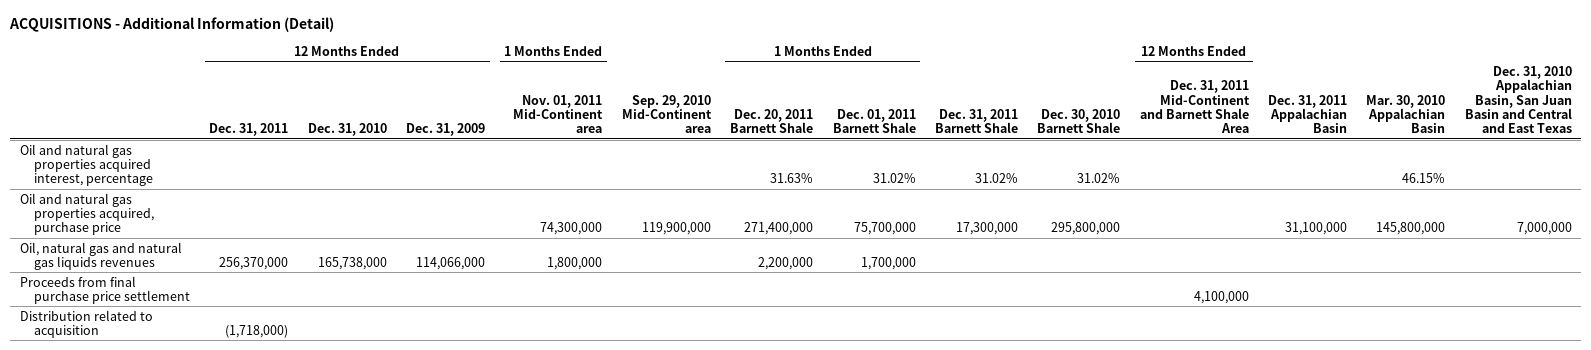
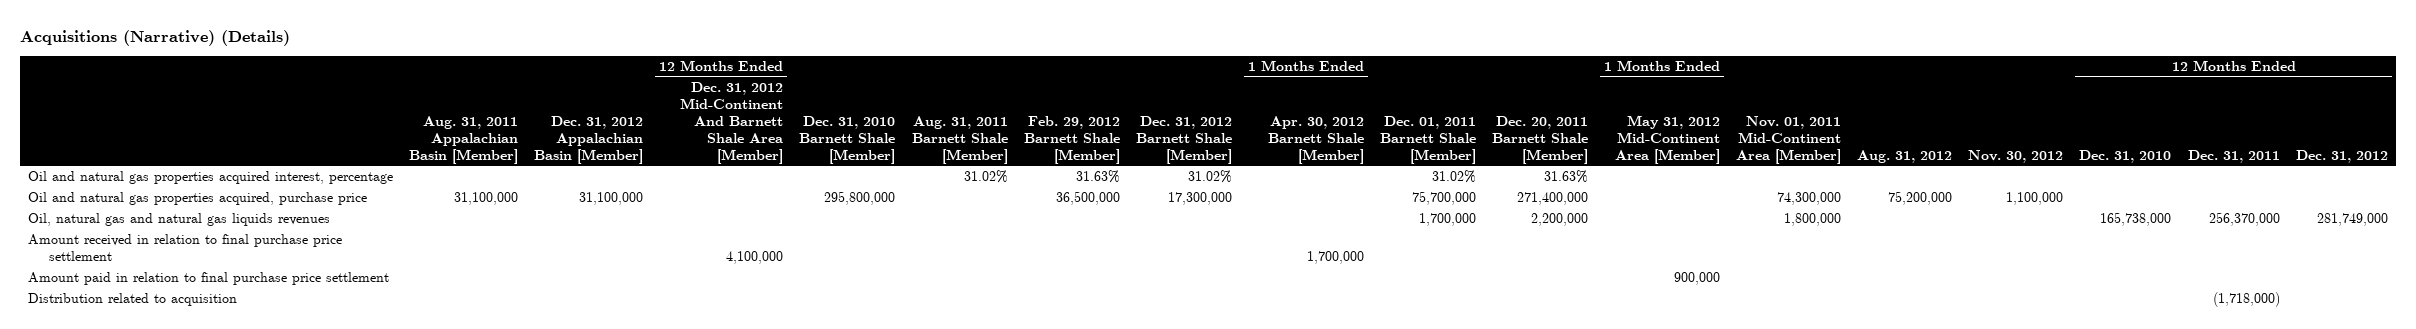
- ACQUISITIONS - Additional Information (Detail)
+ Acquisitions (Narrative) (Details)
- | 12 Months Ended Dec. 31, 2011 | 12 Months Ended Dec. 31, 2010 | 12 Months Ended Dec. 31, 2009 | 1 Months Ended Nov. 01, 2011 Mid-Continent area | Sep. 29, 2010 Mid-Continent area | 1 Months Ended Dec. 20, 2011 Barnett Shale | 1 Months Ended Dec. 01, 2011 Barnett Shale | Dec. 31, 2011 Barnett Shale | Dec. 30, 2010 Barnett Shale | 12 Months Ended Dec. 31, 2011 Mid-Continent and Barnett Shale Area | Dec. 31, 2011 Appalachian Basin | Mar. 30, 2010 Appalachian Basin | Dec. 31, 2010 Appalachian Basin, San Juan Basin and Central and East Texas
+ | Aug. 31, 2011 Appalachian Basin [Member] | Dec. 31, 2012 Appalachian Basin [Member] | 12 Months Ended Dec. 31, 2012 Mid-Continent And Barnett Shale Area [Member] | Dec. 31, 2010 Barnett Shale [Member] | Aug. 31, 2011 Barnett Shale [Member] | Feb. 29, 2012 Barnett Shale [Member] | Dec. 31, 2012 Barnett Shale [Member] | 1 Months Ended Apr. 30, 2012 Barnett Shale [Member] | Dec. 01, 2011 Barnett Shale [Member] | Dec. 20, 2011 Barnett Shale [Member] | 1 Months Ended May 31, 2012 Mid-Continent Area [Member] | Nov. 01, 2011 Mid-Continent Area [Member] | Aug. 31, 2012 | Nov. 30, 2012 | 12 Months Ended Dec. 31, 2010 | 12 Months Ended Dec. 31, 2011 | 12 Months Ended Dec. 31, 2012
- Proceeds from final purchase price settlement | | | | | | | | | | 4,100,000 | | |
+ Amount received in relation to final purchase price settlement | | | 4,100,000 | | | | | 1,700,000 | | | | | | | | |
+ Amount paid in relation to final purchase price settlement | | | | | | | | | | | 900,000 | | | | | |

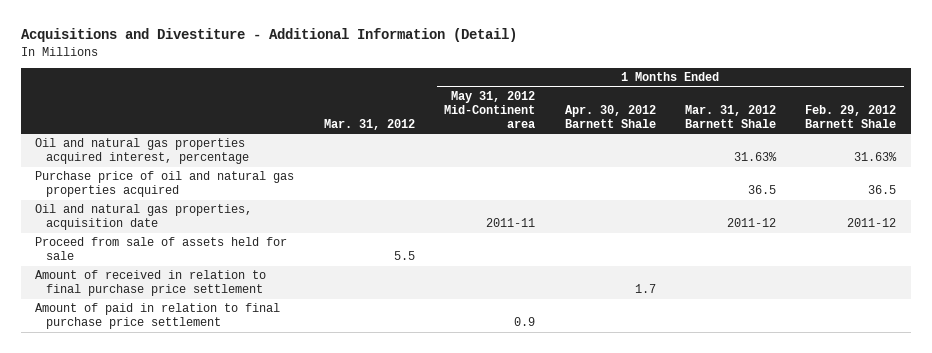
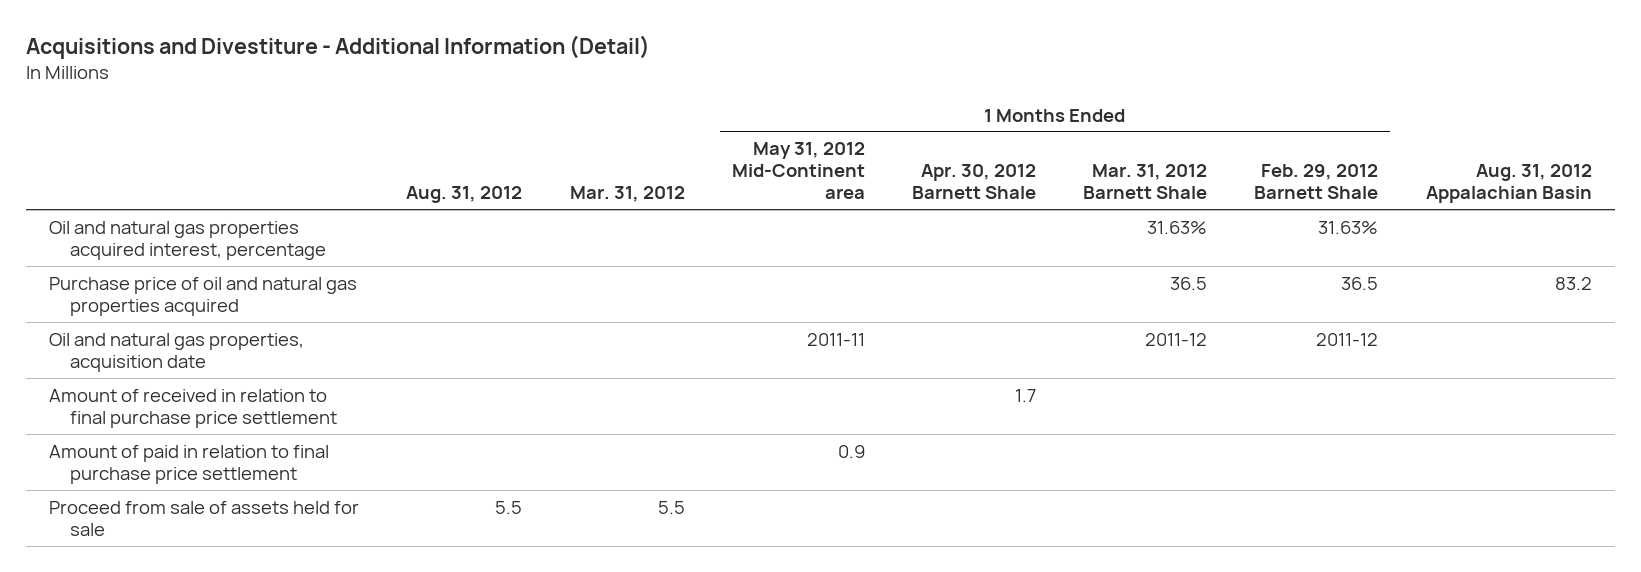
- | Mar. 31, 2012 | 1 Months Ended May 31, 2012 Mid-Continent area | 1 Months Ended Apr. 30, 2012 Barnett Shale | 1 Months Ended Mar. 31, 2012 Barnett Shale | 1 Months Ended Feb. 29, 2012 Barnett Shale
+ | Aug. 31, 2012 | Mar. 31, 2012 | 1 Months Ended May 31, 2012 Mid-Continent area | 1 Months Ended Apr. 30, 2012 Barnett Shale | 1 Months Ended Mar. 31, 2012 Barnett Shale | 1 Months Ended Feb. 29, 2012 Barnett Shale | Aug. 31, 2012 Appalachian Basin
moved down: Proceed from sale of assets held for sale | 5.5 | 5.5 | | | | |

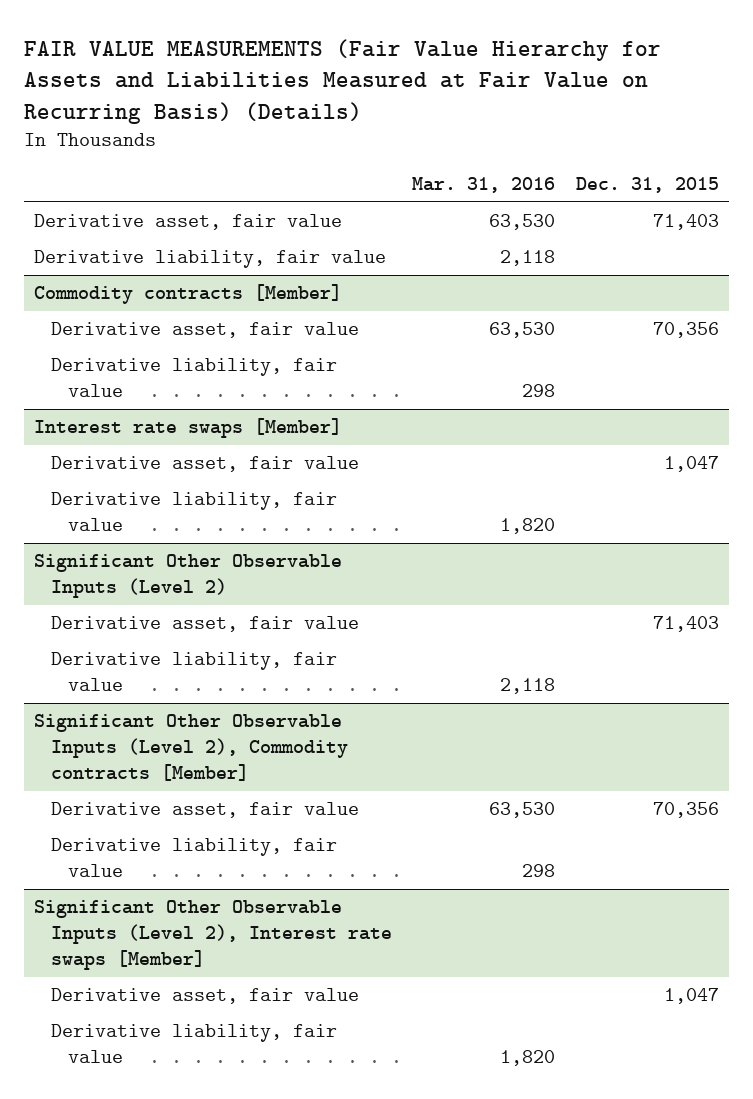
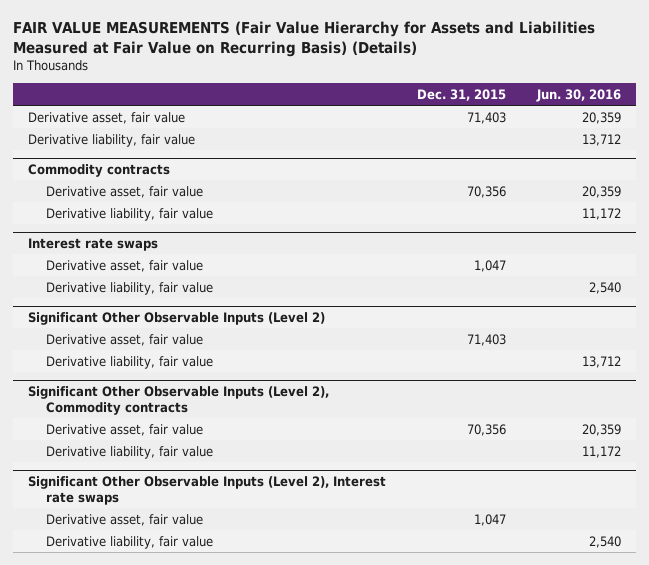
- | Mar. 31, 2016 | Dec. 31, 2015
+ | Dec. 31, 2015 | Jun. 30, 2016
- Commodity contracts [Member]
+ Commodity contracts
- Interest rate swaps [Member]
+ Interest rate swaps
- Significant Other Observable Inputs (Level 2), Commodity contracts [Member]
+ Significant Other Observable Inputs (Level 2), Commodity contracts
- Significant Other Observable Inputs (Level 2), Interest rate swaps [Member]
+ Significant Other Observable Inputs (Level 2), Interest rate swaps

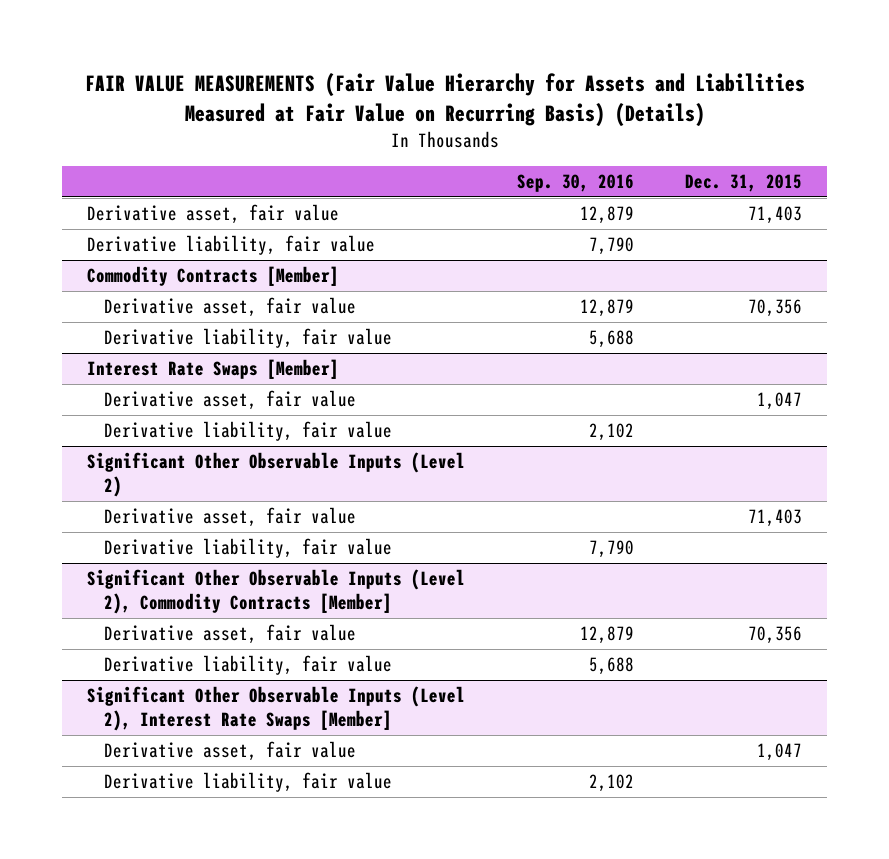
- | Dec. 31, 2015 | Jun. 30, 2016
+ | Sep. 30, 2016 | Dec. 31, 2015
- Commodity contracts
+ Commodity Contracts [Member]
- Interest rate swaps
+ Interest Rate Swaps [Member]
- Significant Other Observable Inputs (Level 2), Commodity contracts
+ Significant Other Observable Inputs (Level 2), Commodity Contracts [Member]
- Significant Other Observable Inputs (Level 2), Interest rate swaps
+ Significant Other Observable Inputs (Level 2), Interest Rate Swaps [Member]

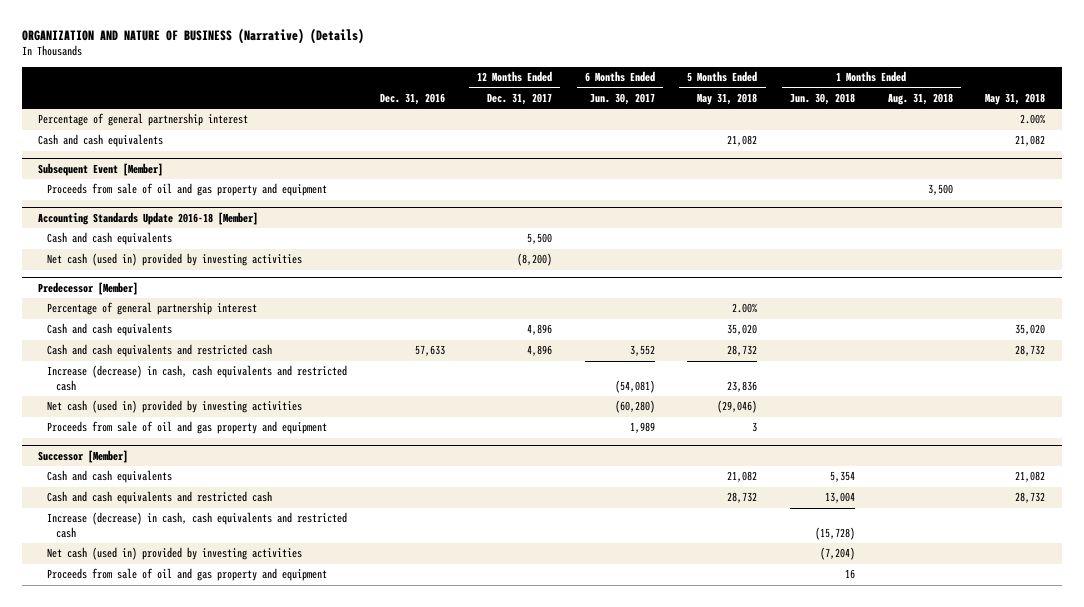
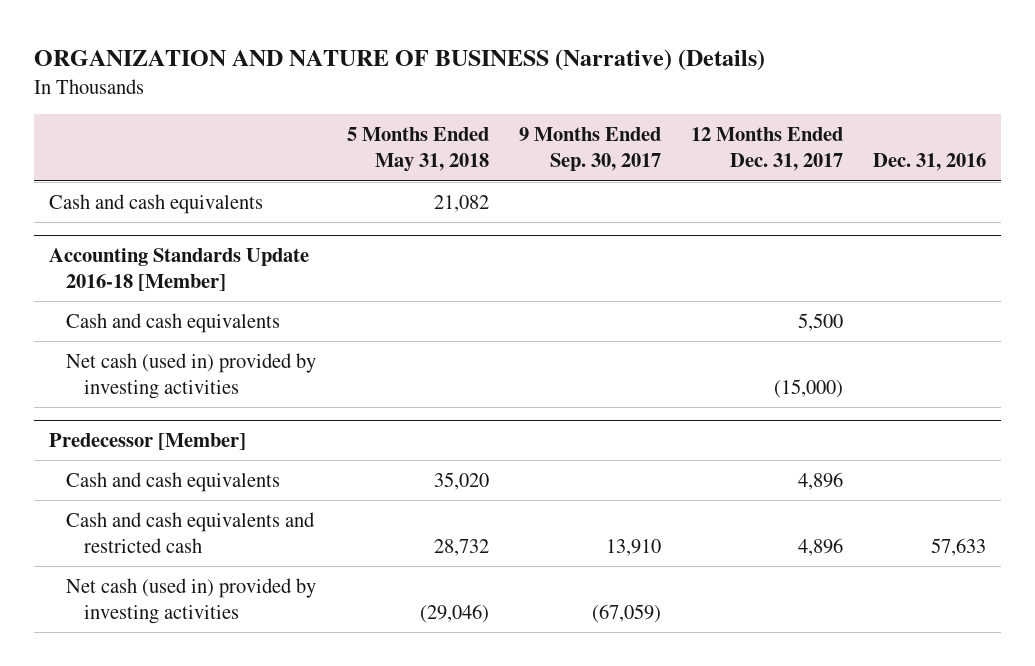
- | Dec. 31, 2016 | 12 Months Ended Dec. 31, 2017 | 6 Months Ended Jun. 30, 2017 | 5 Months Ended May 31, 2018 | 1 Months Ended Jun. 30, 2018 | 1 Months Ended Aug. 31, 2018 | May 31, 2018
+ | 5 Months Ended May 31, 2018 | 9 Months Ended Sep. 30, 2017 | 12 Months Ended Dec. 31, 2017 | Dec. 31, 2016
- Percentage of general partnership interest | | | | | | | 2.00%
- Subsequent Event [Member]
- Proceeds from sale of oil and gas property and equipment | | | | | | 3,500 |
@ Accounting Standards Update 2016-18 [Member]
- Net cash (used in) provided by investing activities | | (8,200) | | | | |
+ Net cash (used in) provided by investing activities | | | (15,000) |
@ Predecessor [Member]
- Percentage of general partnership interest | | | | 2.00% | | |
- Increase (decrease) in cash, cash equivalents and restricted cash | | | (54,081) | 23,836 | | |
- Proceeds from sale of oil and gas property and equipment | | | 1,989 | 3 | | |
- Successor [Member]
- Cash and cash equivalents | | | | 21,082 | 5,354 | | 21,082
- Cash and cash equivalents and restricted cash | | | | 28,732 | 13,004 | | 28,732
- Increase (decrease) in cash, cash equivalents and restricted cash | | | | | (15,728) | |
- Net cash (used in) provided by investing activities | | | | | (7,204) | |
- Proceeds from sale of oil and gas property and equipment | | | | | 16 | |

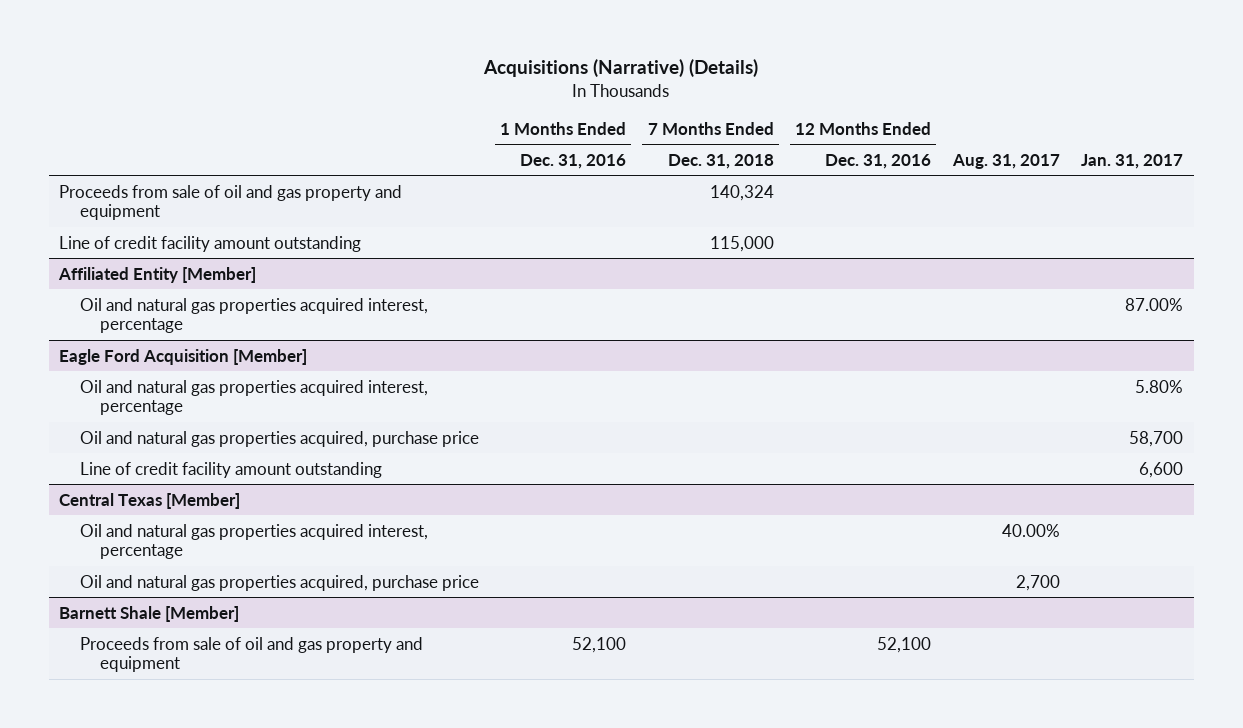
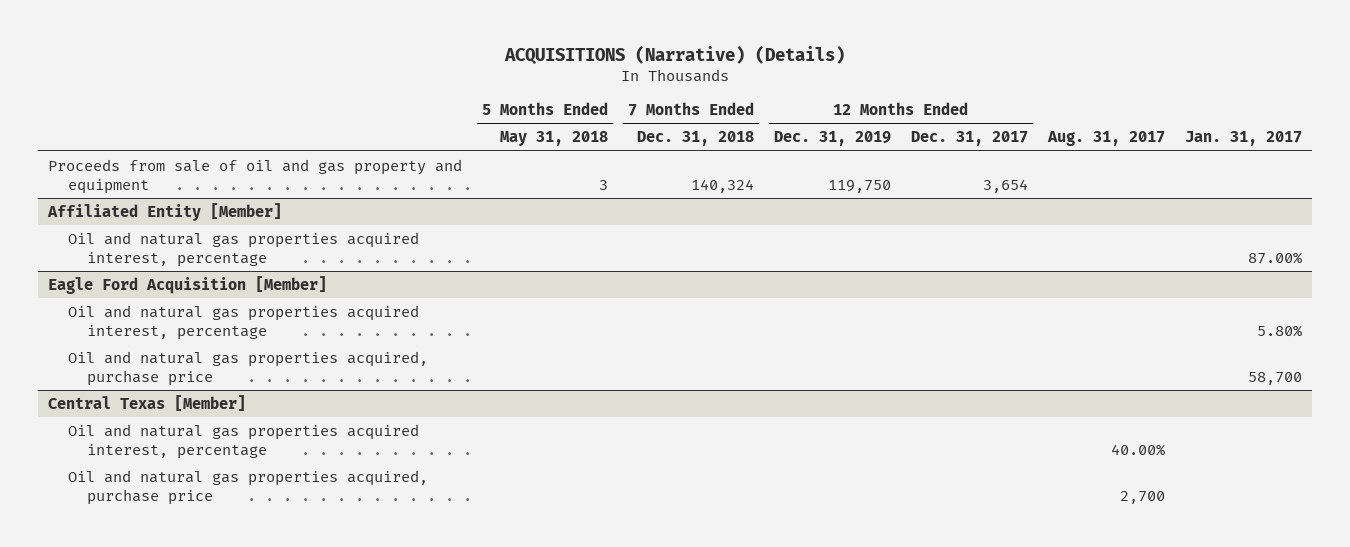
- Acquisitions (Narrative) (Details)
+ ACQUISITIONS (Narrative) (Details)
- | 1 Months Ended Dec. 31, 2016 | 7 Months Ended Dec. 31, 2018 | 12 Months Ended Dec. 31, 2016 | Aug. 31, 2017 | Jan. 31, 2017
+ | 5 Months Ended May 31, 2018 | 7 Months Ended Dec. 31, 2018 | 12 Months Ended Dec. 31, 2019 | 12 Months Ended Dec. 31, 2017 | Aug. 31, 2017 | Jan. 31, 2017
- Line of credit facility amount outstanding | | 115,000 | | |
@ Eagle Ford Acquisition [Member]
- Line of credit facility amount outstanding | | | | | 6,600
- Barnett Shale [Member]
- Proceeds from sale of oil and gas property and equipment | 52,100 | | 52,100 | |

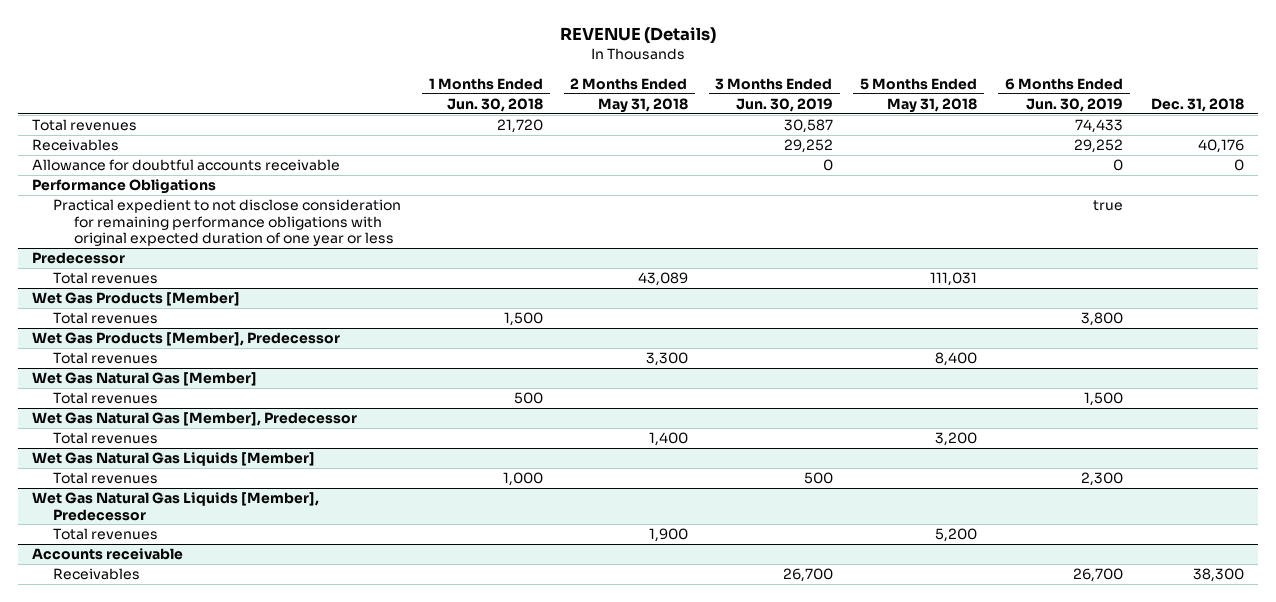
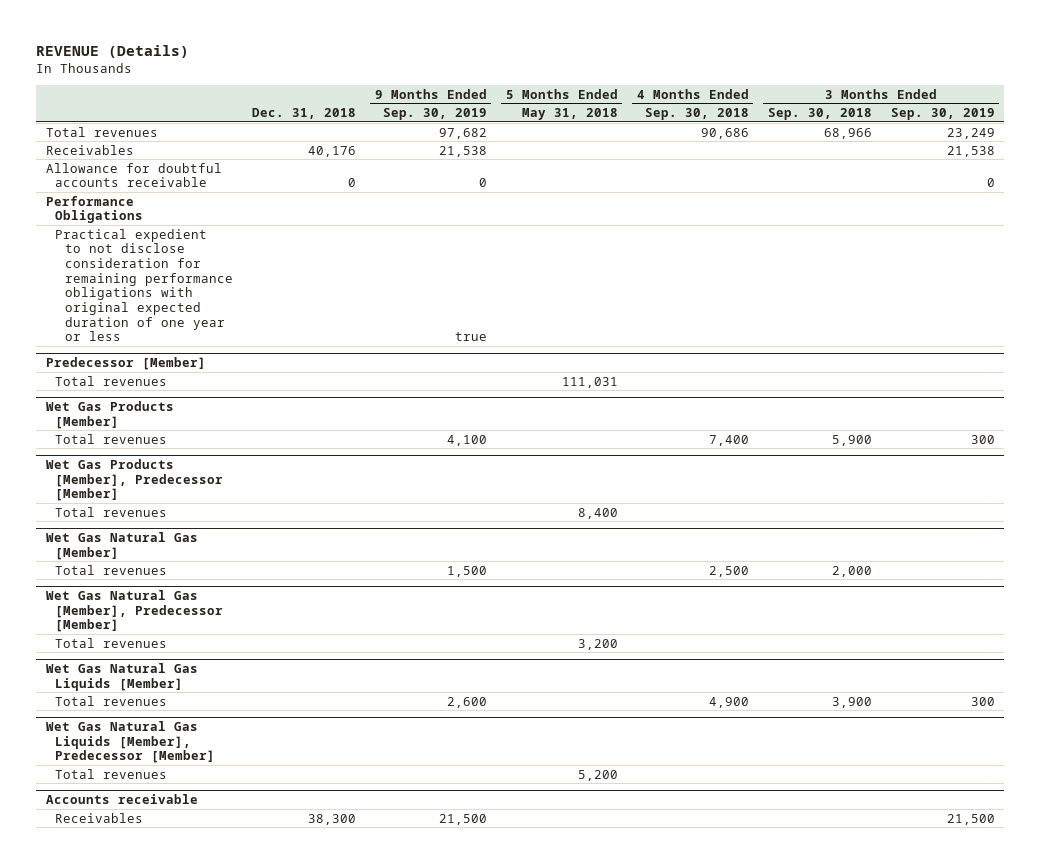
- | 1 Months Ended Jun. 30, 2018 | 2 Months Ended May 31, 2018 | 3 Months Ended Jun. 30, 2019 | 5 Months Ended May 31, 2018 | 6 Months Ended Jun. 30, 2019 | Dec. 31, 2018
+ | Dec. 31, 2018 | 9 Months Ended Sep. 30, 2019 | 5 Months Ended May 31, 2018 | 4 Months Ended Sep. 30, 2018 | 3 Months Ended Sep. 30, 2018 | 3 Months Ended Sep. 30, 2019
- Predecessor
+ Predecessor [Member]
- Wet Gas Products [Member], Predecessor
+ Wet Gas Products [Member], Predecessor [Member]
- Wet Gas Natural Gas [Member], Predecessor
+ Wet Gas Natural Gas [Member], Predecessor [Member]
- Wet Gas Natural Gas Liquids [Member], Predecessor
+ Wet Gas Natural Gas Liquids [Member], Predecessor [Member]

